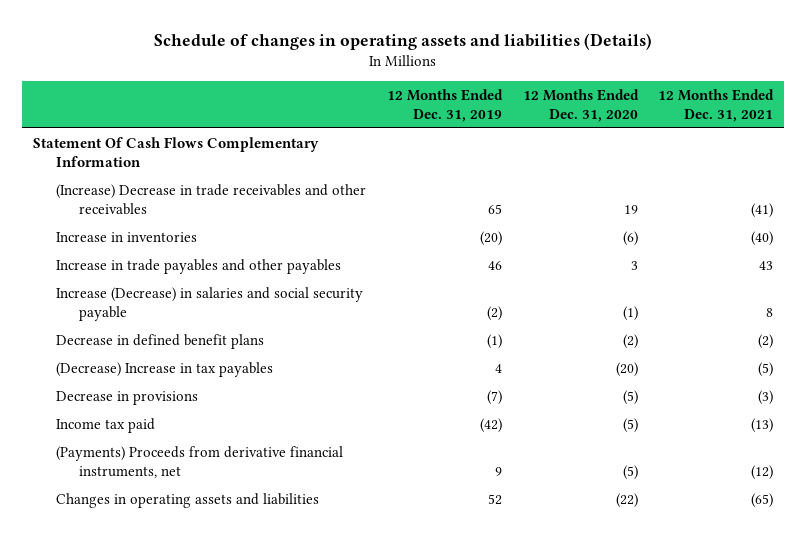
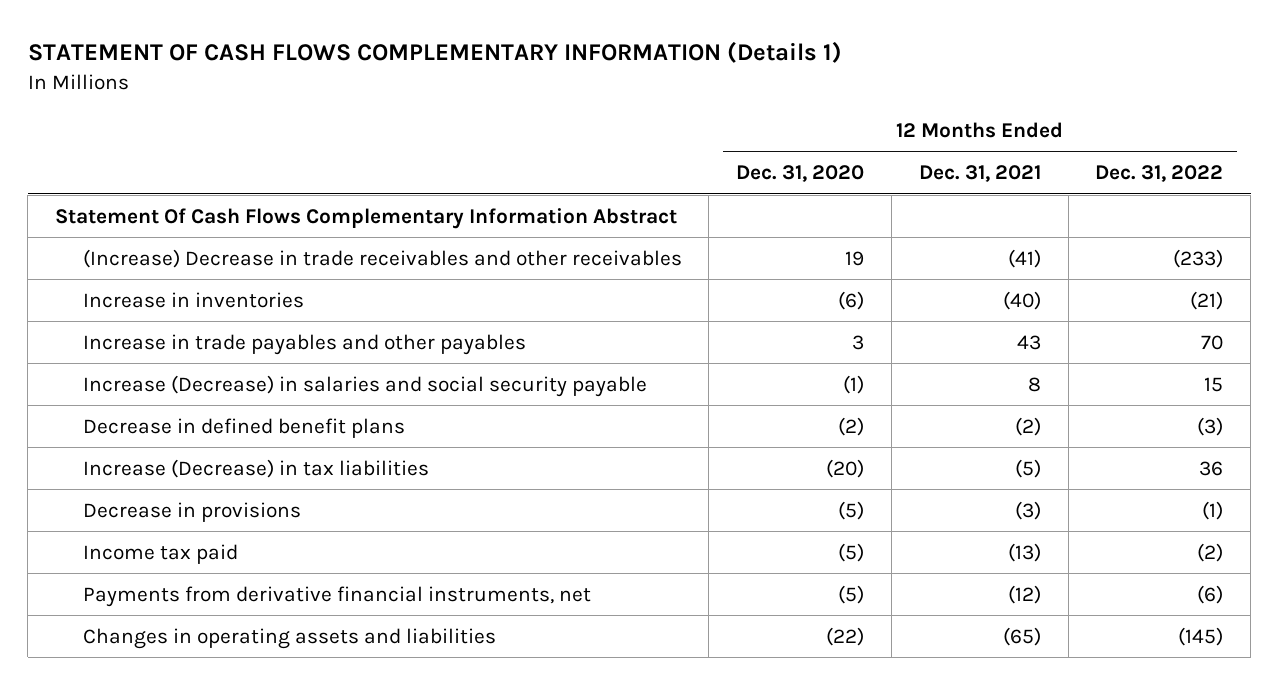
- Schedule of changes in operating assets and liabilities (Details)
+ STATEMENT OF CASH FLOWS COMPLEMENTARY INFORMATION (Details 1)
- | 12 Months Ended Dec. 31, 2019 | 12 Months Ended Dec. 31, 2020 | 12 Months Ended Dec. 31, 2021
+ | 12 Months Ended Dec. 31, 2020 | 12 Months Ended Dec. 31, 2021 | 12 Months Ended Dec. 31, 2022
- Statement Of Cash Flows Complementary Information
+ Statement Of Cash Flows Complementary Information Abstract
- (Decrease) Increase in tax payables | 4 | (20) | (5)
+ Increase (Decrease) in tax liabilities | (20) | (5) | 36
- (Payments) Proceeds from derivative financial instruments, net | 9 | (5) | (12)
+ Payments from derivative financial instruments, net | (5) | (12) | (6)

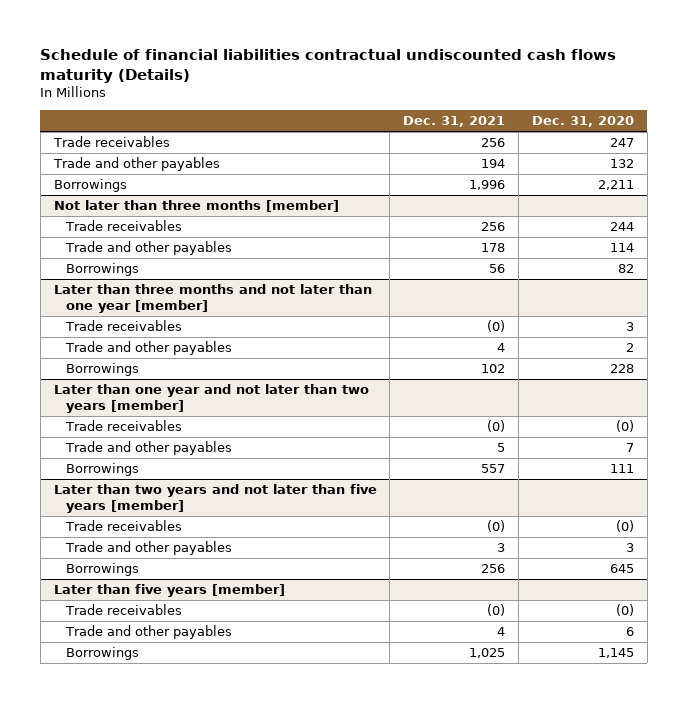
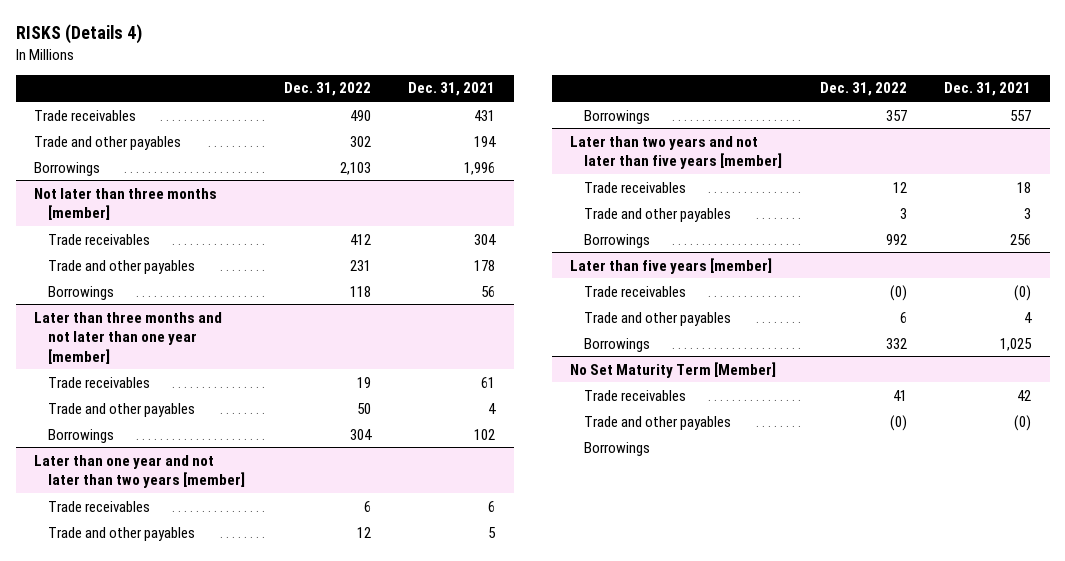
- Schedule of financial liabilities contractual undiscounted cash flows maturity (Details)
+ RISKS (Details 4)
- | Dec. 31, 2021 | Dec. 31, 2020
+ | Dec. 31, 2022 | Dec. 31, 2021
- Trade receivables | 256 | 247
+ Trade receivables | 490 | 431
@ Not later than three months [member]
- Trade receivables | 256 | 244
+ Trade receivables | 412 | 304
@ Later than three months and not later than one year [member]
- Trade receivables | (0) | 3
+ Trade receivables | 19 | 61
@ Later than one year and not later than two years [member]
- Trade receivables | (0) | (0)
+ Trade receivables | 6 | 6
@ Later than two years and not later than five years [member]
- Trade receivables | (0) | (0)
+ Trade receivables | 12 | 18
+ No Set Maturity Term [Member]
+ Trade receivables | 41 | 42
+ Trade and other payables | (0) | (0)
+ Borrowings

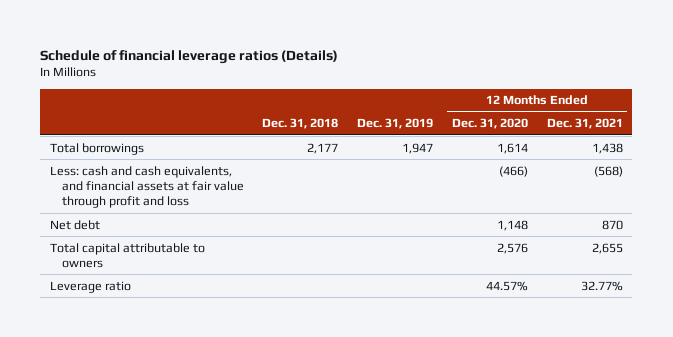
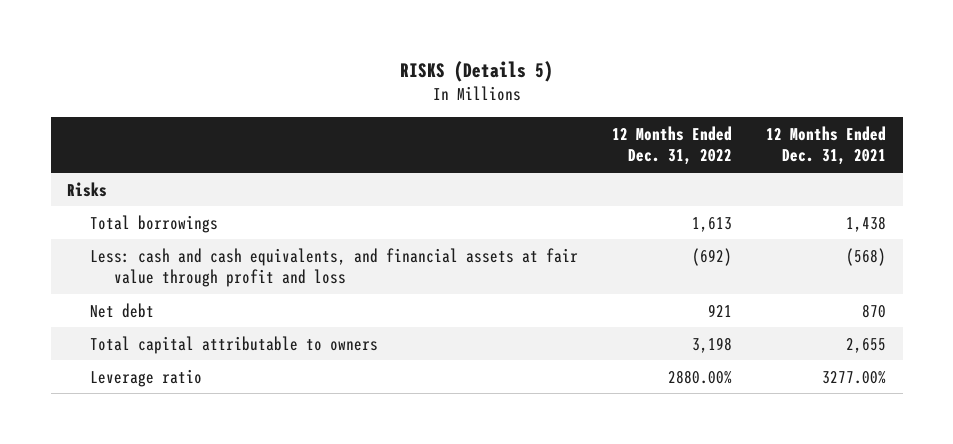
- Schedule of financial leverage ratios (Details)
+ RISKS (Details 5)
- | Dec. 31, 2018 | Dec. 31, 2019 | 12 Months Ended Dec. 31, 2020 | 12 Months Ended Dec. 31, 2021
+ | 12 Months Ended Dec. 31, 2022 | 12 Months Ended Dec. 31, 2021
+ Risks
- Leverage ratio | | | 44.57% | 32.77%
+ Leverage ratio | 2880.00% | 3277.00%

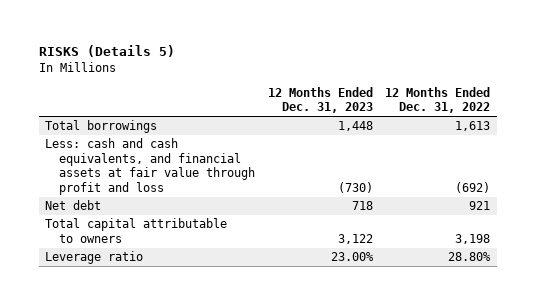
- | 12 Months Ended Dec. 31, 2022 | 12 Months Ended Dec. 31, 2021
+ | 12 Months Ended Dec. 31, 2023 | 12 Months Ended Dec. 31, 2022
- Risks
- Leverage ratio | 2880.00% | 3277.00%
+ Leverage ratio | 23.00% | 28.80%

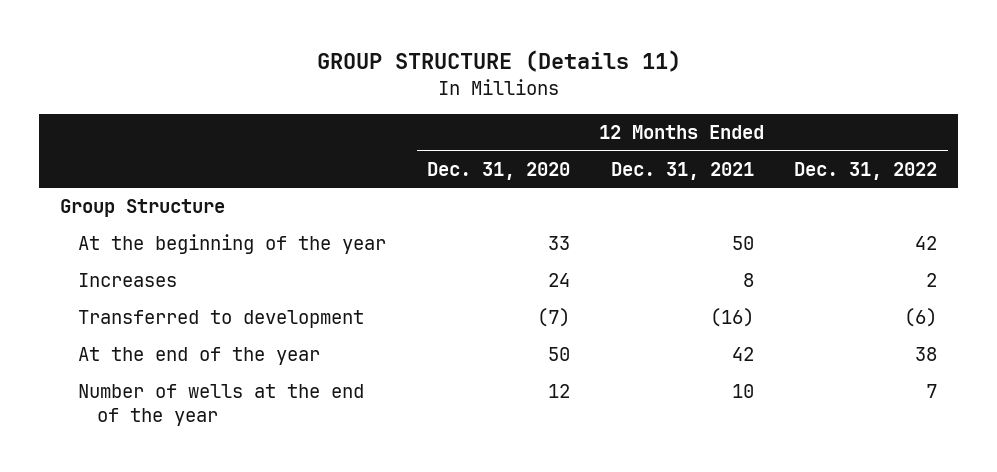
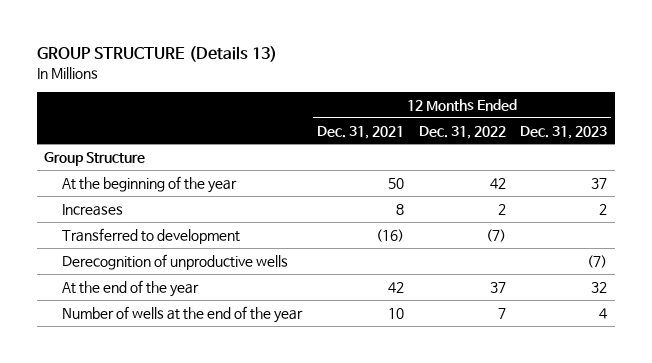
- GROUP STRUCTURE (Details 11)
+ GROUP STRUCTURE (Details 13)
- | 12 Months Ended Dec. 31, 2020 | 12 Months Ended Dec. 31, 2021 | 12 Months Ended Dec. 31, 2022
+ | 12 Months Ended Dec. 31, 2021 | 12 Months Ended Dec. 31, 2022 | 12 Months Ended Dec. 31, 2023
- Transferred to development | (7) | (16) | (6)
- At the end of the year | 50 | 42 | 38
+ Transferred to development | (16) | (7) |
+ Derecognition of unproductive wells | | | (7)
+ At the end of the year | 42 | 37 | 32

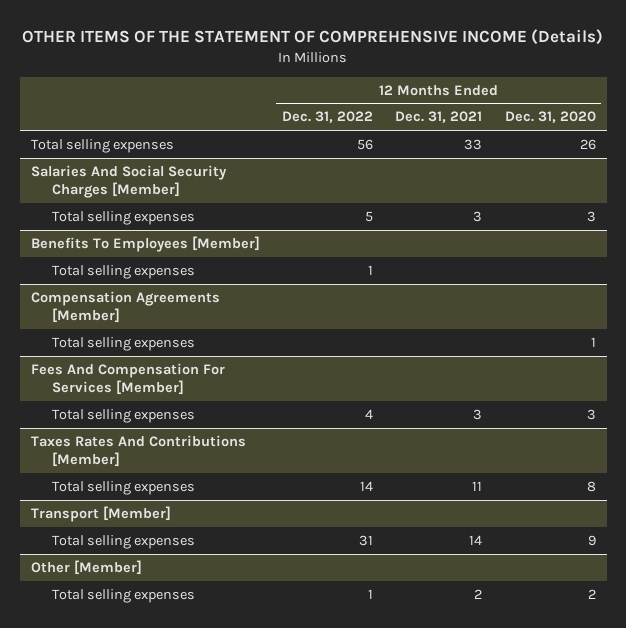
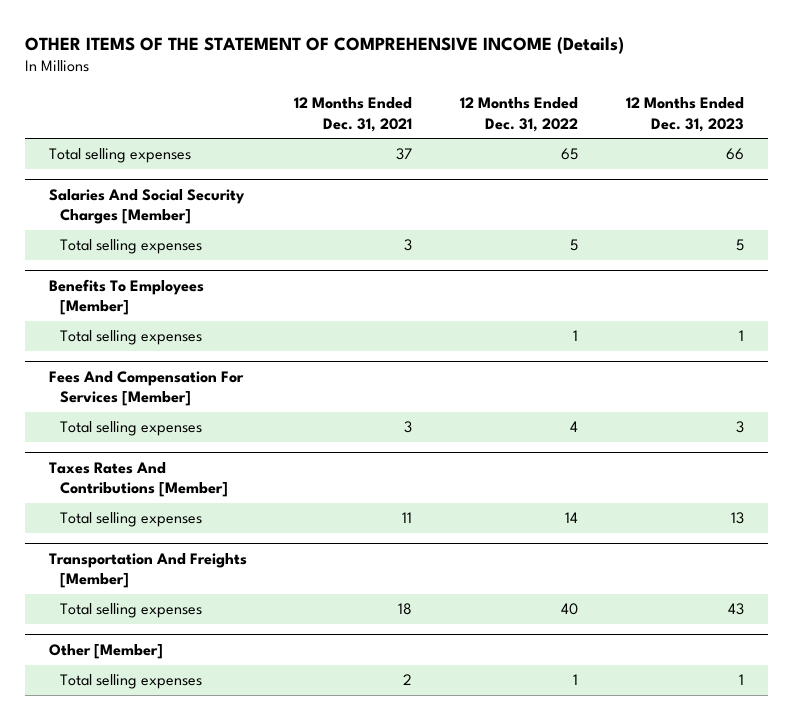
- | 12 Months Ended Dec. 31, 2022 | 12 Months Ended Dec. 31, 2021 | 12 Months Ended Dec. 31, 2020
+ | 12 Months Ended Dec. 31, 2021 | 12 Months Ended Dec. 31, 2022 | 12 Months Ended Dec. 31, 2023
- Total selling expenses | 56 | 33 | 26
+ Total selling expenses | 37 | 65 | 66
- Compensation Agreements [Member]
- Total selling expenses | | | 1
- Transport [Member]
- Total selling expenses | 31 | 14 | 9
+ Transportation And Freights [Member]
+ Total selling expenses | 18 | 40 | 43

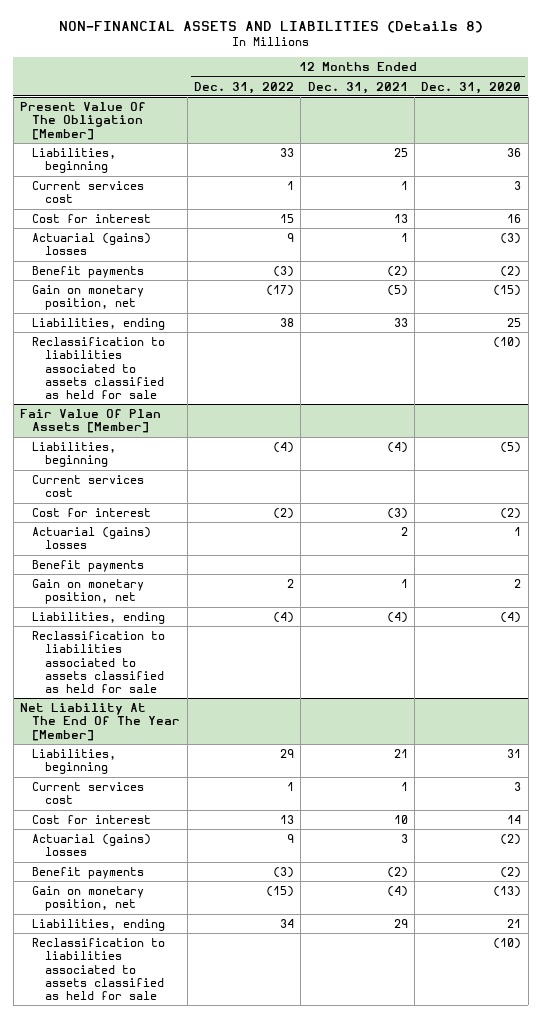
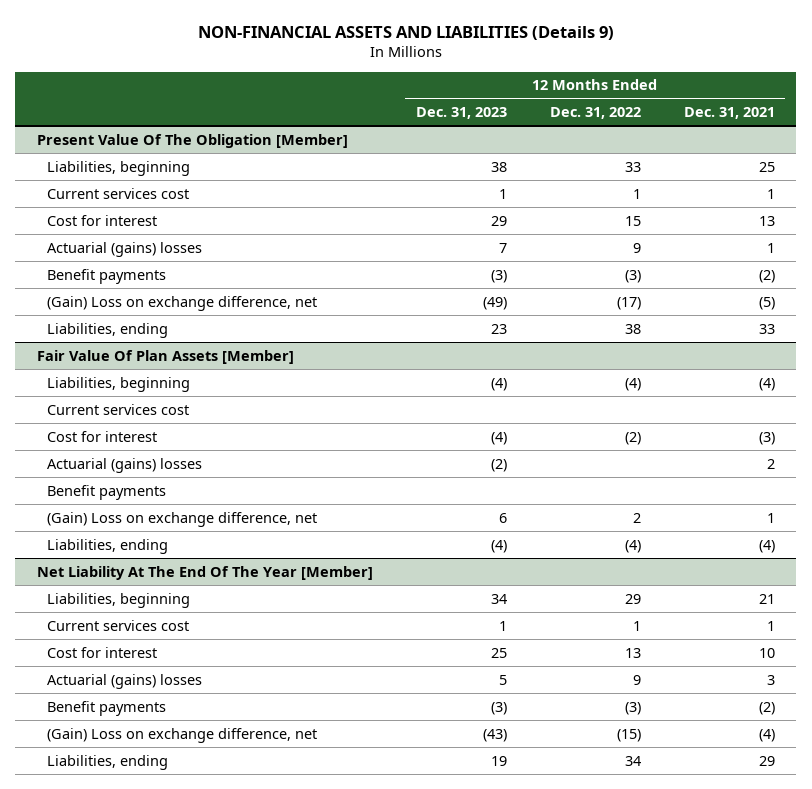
- NON-FINANCIAL ASSETS AND LIABILITIES (Details 8)
+ NON-FINANCIAL ASSETS AND LIABILITIES (Details 9)
- | 12 Months Ended Dec. 31, 2022 | 12 Months Ended Dec. 31, 2021 | 12 Months Ended Dec. 31, 2020
+ | 12 Months Ended Dec. 31, 2023 | 12 Months Ended Dec. 31, 2022 | 12 Months Ended Dec. 31, 2021
@ Present Value Of The Obligation [Member]
- Gain on monetary position, net | (17) | (5) | (15)
+ (Gain) Loss on exchange difference, net | (49) | (17) | (5)
- Reclassification to liabilities associated to assets classified as held for sale | | | (10)
@ Fair Value Of Plan Assets [Member]
- Gain on monetary position, net | 2 | 1 | 2
+ (Gain) Loss on exchange difference, net | 6 | 2 | 1
- Reclassification to liabilities associated to assets classified as held for sale
@ Net Liability At The End Of The Year [Member]
- Gain on monetary position, net | (15) | (4) | (13)
+ (Gain) Loss on exchange difference, net | (43) | (15) | (4)
- Reclassification to liabilities associated to assets classified as held for sale | | | (10)

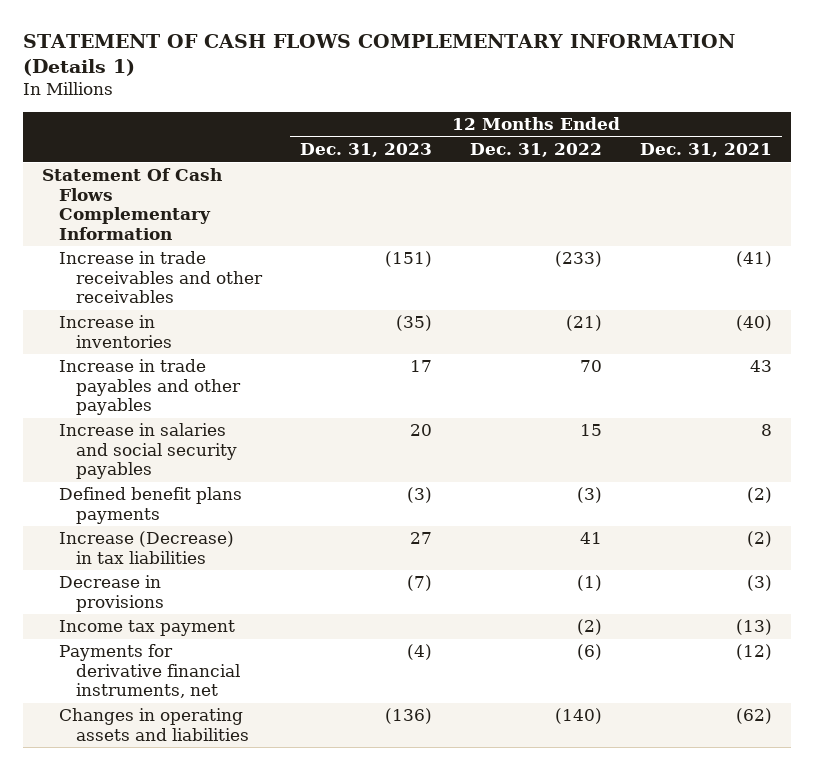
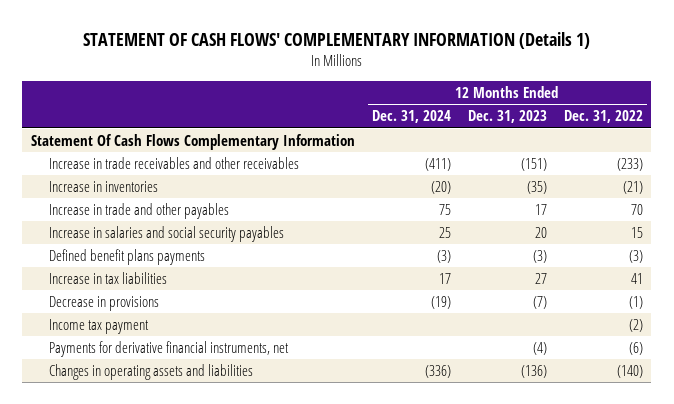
- STATEMENT OF CASH FLOWS COMPLEMENTARY INFORMATION (Details 1)
+ STATEMENT OF CASH FLOWS' COMPLEMENTARY INFORMATION (Details 1)
- | 12 Months Ended Dec. 31, 2023 | 12 Months Ended Dec. 31, 2022 | 12 Months Ended Dec. 31, 2021
+ | 12 Months Ended Dec. 31, 2024 | 12 Months Ended Dec. 31, 2023 | 12 Months Ended Dec. 31, 2022
- Increase in trade payables and other payables | 17 | 70 | 43
+ Increase in trade and other payables | 75 | 17 | 70
- Increase (Decrease) in tax liabilities | 27 | 41 | (2)
+ Increase in tax liabilities | 17 | 27 | 41

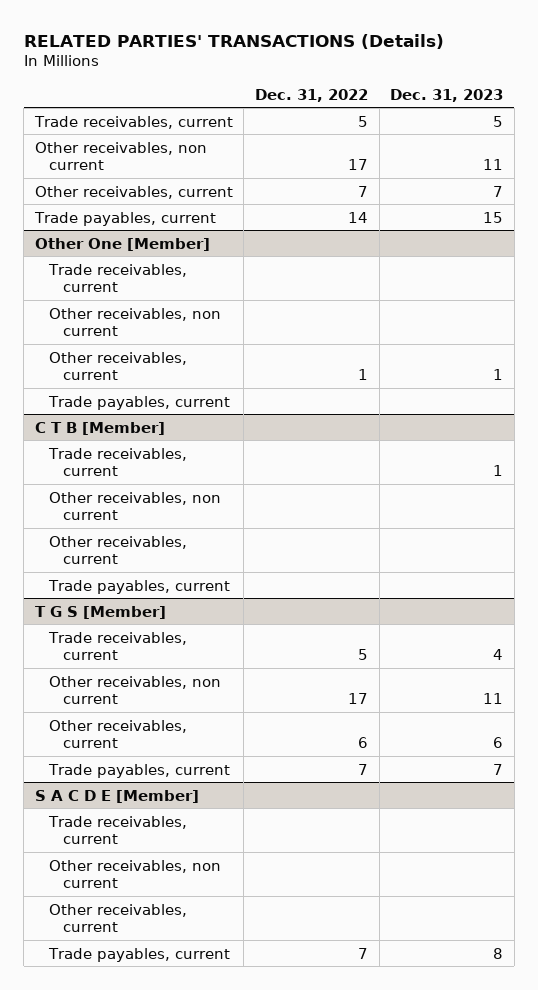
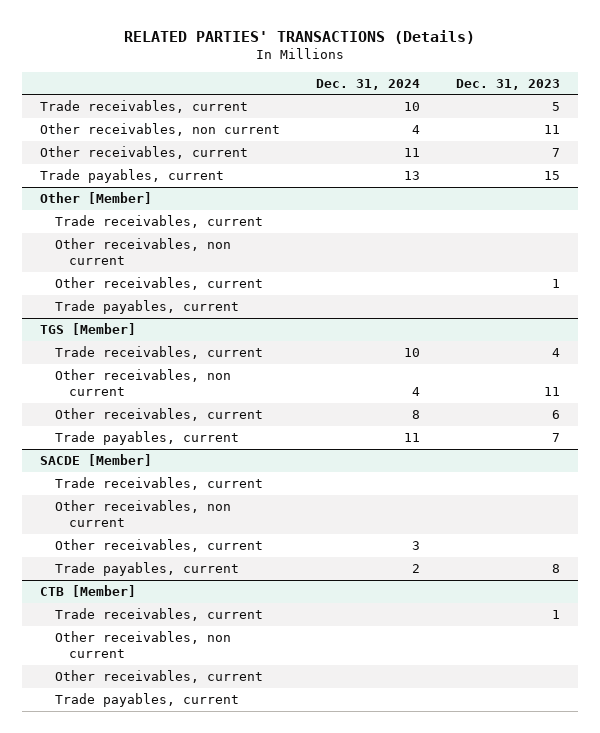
- | Dec. 31, 2022 | Dec. 31, 2023
+ | Dec. 31, 2024 | Dec. 31, 2023
- Other One [Member]
+ Other [Member]
- C T B [Member]
- Trade receivables, current | | 1
- Other receivables, non current
- Other receivables, current
- Trade payables, current
- T G S [Member]
+ TGS [Member]
- S A C D E [Member]
+ SACDE [Member]
+ CTB [Member]
+ Trade receivables, current | | 1
+ Other receivables, non current
+ Other receivables, current
+ Trade payables, current

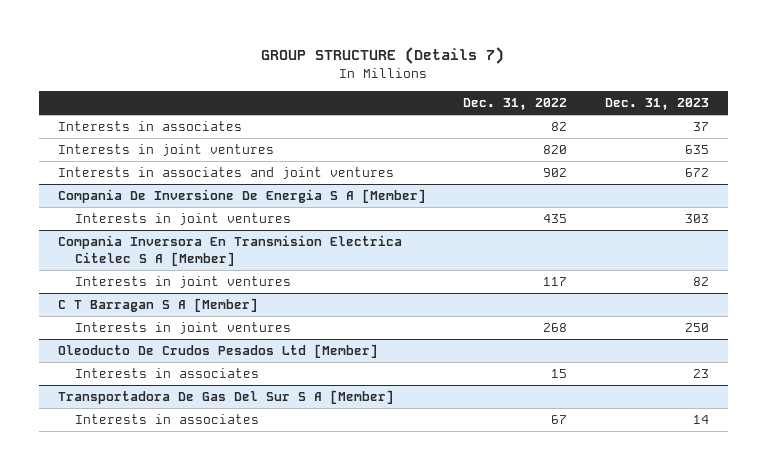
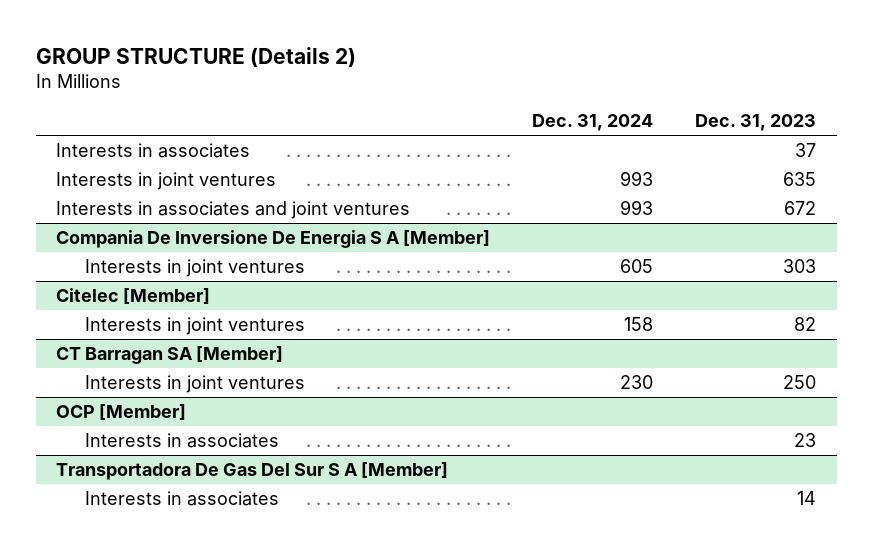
- GROUP STRUCTURE (Details 7)
+ GROUP STRUCTURE (Details 2)
- | Dec. 31, 2022 | Dec. 31, 2023
+ | Dec. 31, 2024 | Dec. 31, 2023
- Compania Inversora En Transmision Electrica Citelec S A [Member]
+ Citelec [Member]
- C T Barragan S A [Member]
+ CT Barragan SA [Member]
- Oleoducto De Crudos Pesados Ltd [Member]
+ OCP [Member]

